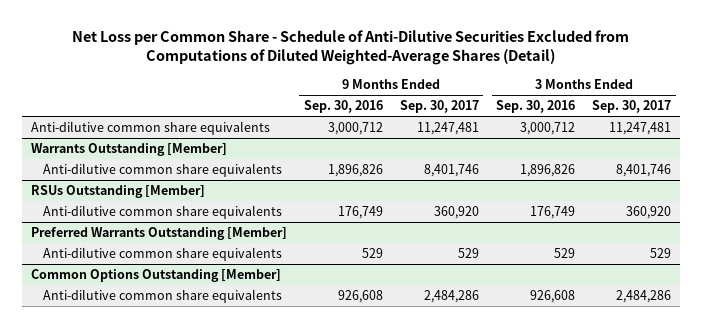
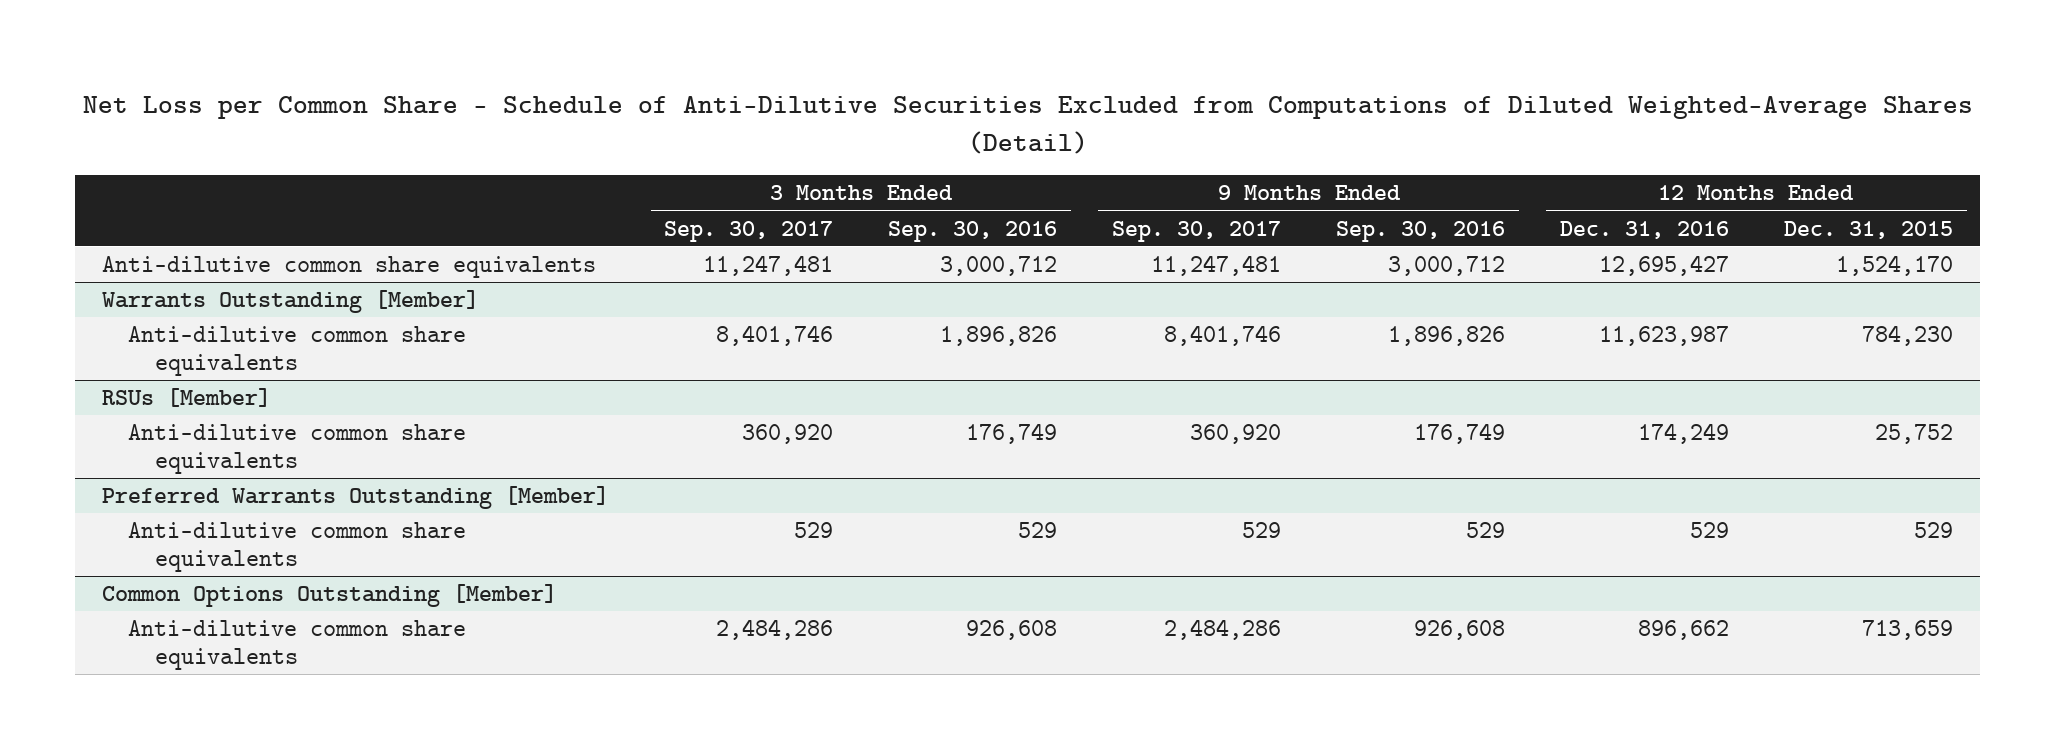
- | 9 Months Ended Sep. 30, 2016 | 9 Months Ended Sep. 30, 2017 | 3 Months Ended Sep. 30, 2016 | 3 Months Ended Sep. 30, 2017
+ | 3 Months Ended Sep. 30, 2017 | 3 Months Ended Sep. 30, 2016 | 9 Months Ended Sep. 30, 2017 | 9 Months Ended Sep. 30, 2016 | 12 Months Ended Dec. 31, 2016 | 12 Months Ended Dec. 31, 2015
- RSUs Outstanding [Member]
+ RSUs [Member]

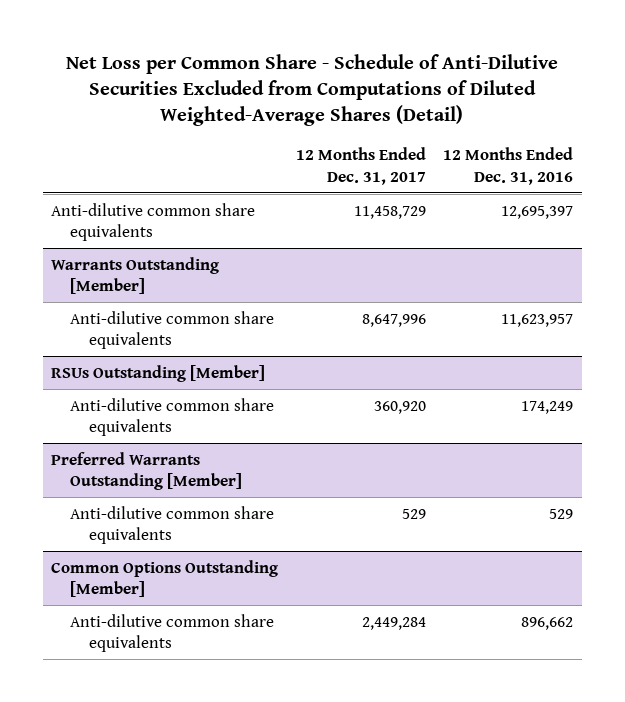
- | 3 Months Ended Sep. 30, 2017 | 3 Months Ended Sep. 30, 2016 | 9 Months Ended Sep. 30, 2017 | 9 Months Ended Sep. 30, 2016 | 12 Months Ended Dec. 31, 2016 | 12 Months Ended Dec. 31, 2015
+ | 12 Months Ended Dec. 31, 2017 | 12 Months Ended Dec. 31, 2016
- Anti-dilutive common share equivalents | 11,247,481 | 3,000,712 | 11,247,481 | 3,000,712 | 12,695,427 | 1,524,170
+ Anti-dilutive common share equivalents | 11,458,729 | 12,695,397
@ Warrants Outstanding [Member]
- Anti-dilutive common share equivalents | 8,401,746 | 1,896,826 | 8,401,746 | 1,896,826 | 11,623,987 | 784,230
- RSUs [Member]
@ Warrants Outstanding [Member]
+ Anti-dilutive common share equivalents | 8,647,996 | 11,623,957
+ RSUs Outstanding [Member]

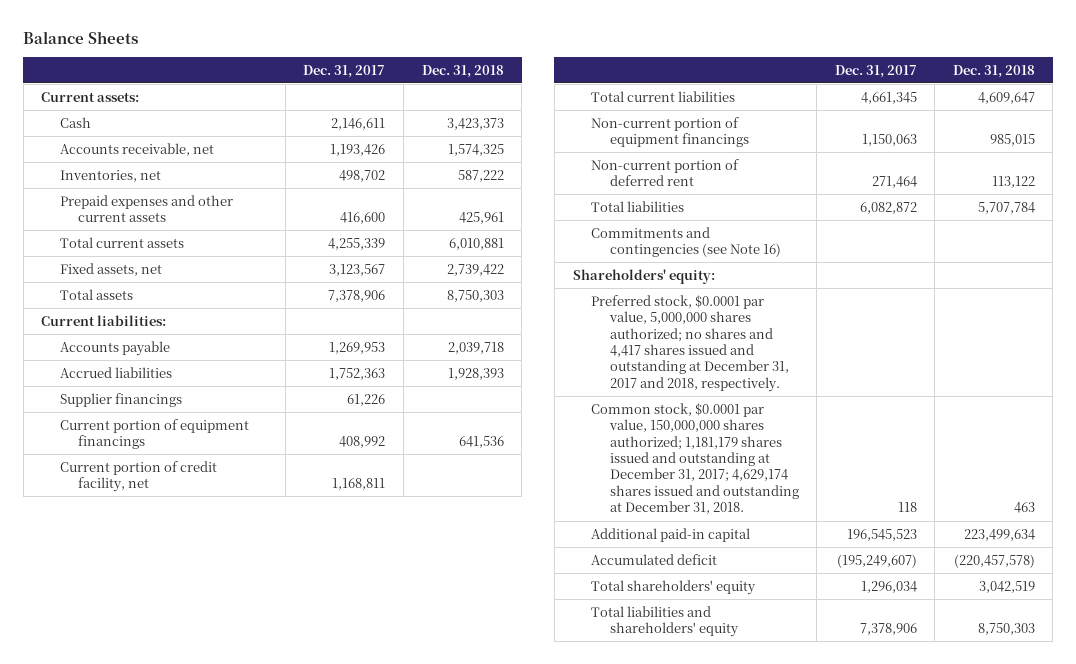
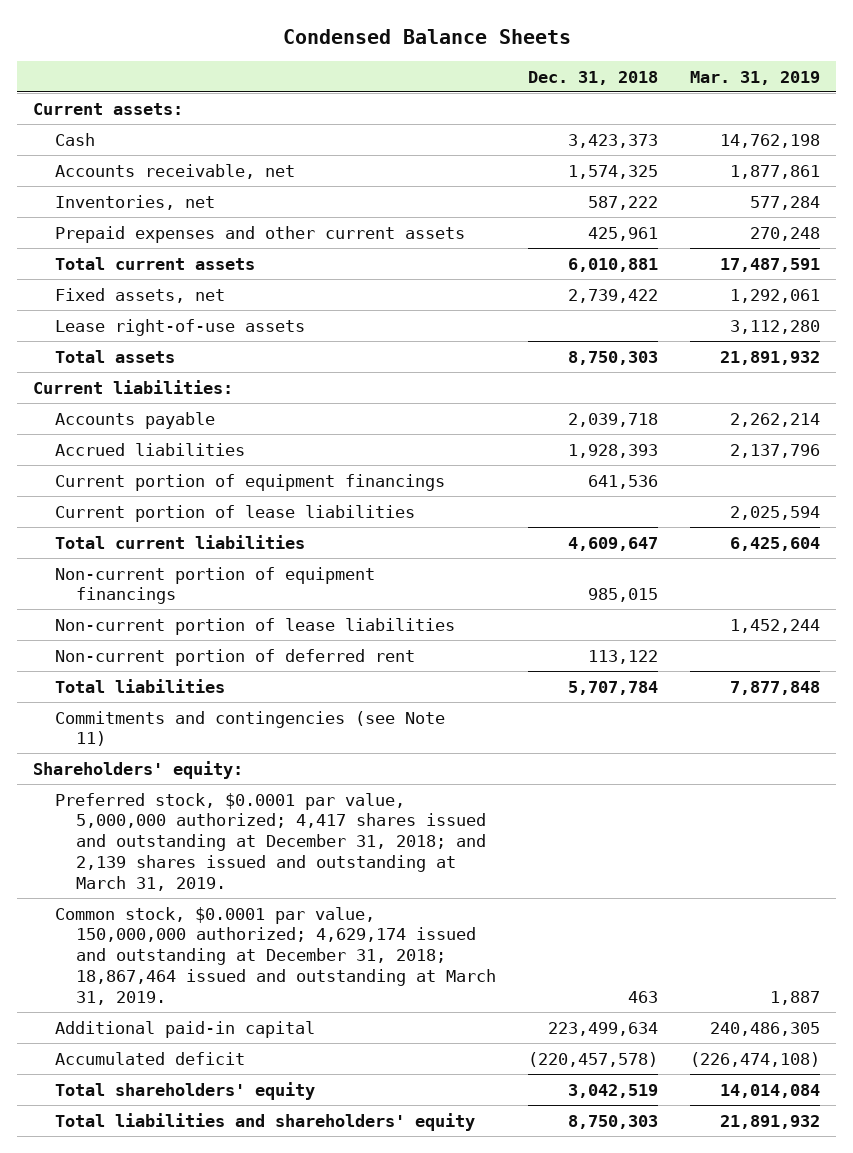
- Balance Sheets
+ Condensed Balance Sheets
- | Dec. 31, 2017 | Dec. 31, 2018
+ | Dec. 31, 2018 | Mar. 31, 2019
+ Lease right-of-use assets | | 3,112,280
- Supplier financings | 61,226 |
- Current portion of credit facility, net | 1,168,811 |
+ Current portion of lease liabilities | | 2,025,594
+ Non-current portion of lease liabilities | | 1,452,244
- Commitments and contingencies (see Note 16)
+ Commitments and contingencies (see Note 11)
- Preferred stock, $0.0001 par value, 5,000,000 shares authorized; no shares and 4,417 shares issued and outstanding at December 31, 2017 and 2018, respectively.
- Common stock, $0.0001 par value, 150,000,000 shares authorized; 1,181,179 shares issued and outstanding at December 31, 2017; 4,629,174 shares issued and outstanding at December 31, 2018. | 118 | 463
+ Preferred stock, $0.0001 par value, 5,000,000 authorized; 4,417 shares issued and outstanding at December 31, 2018; and 2,139 shares issued and outstanding at March 31, 2019.
+ Common stock, $0.0001 par value, 150,000,000 authorized; 4,629,174 issued and outstanding at December 31, 2018; 18,867,464 issued and outstanding at March 31, 2019. | 463 | 1,887

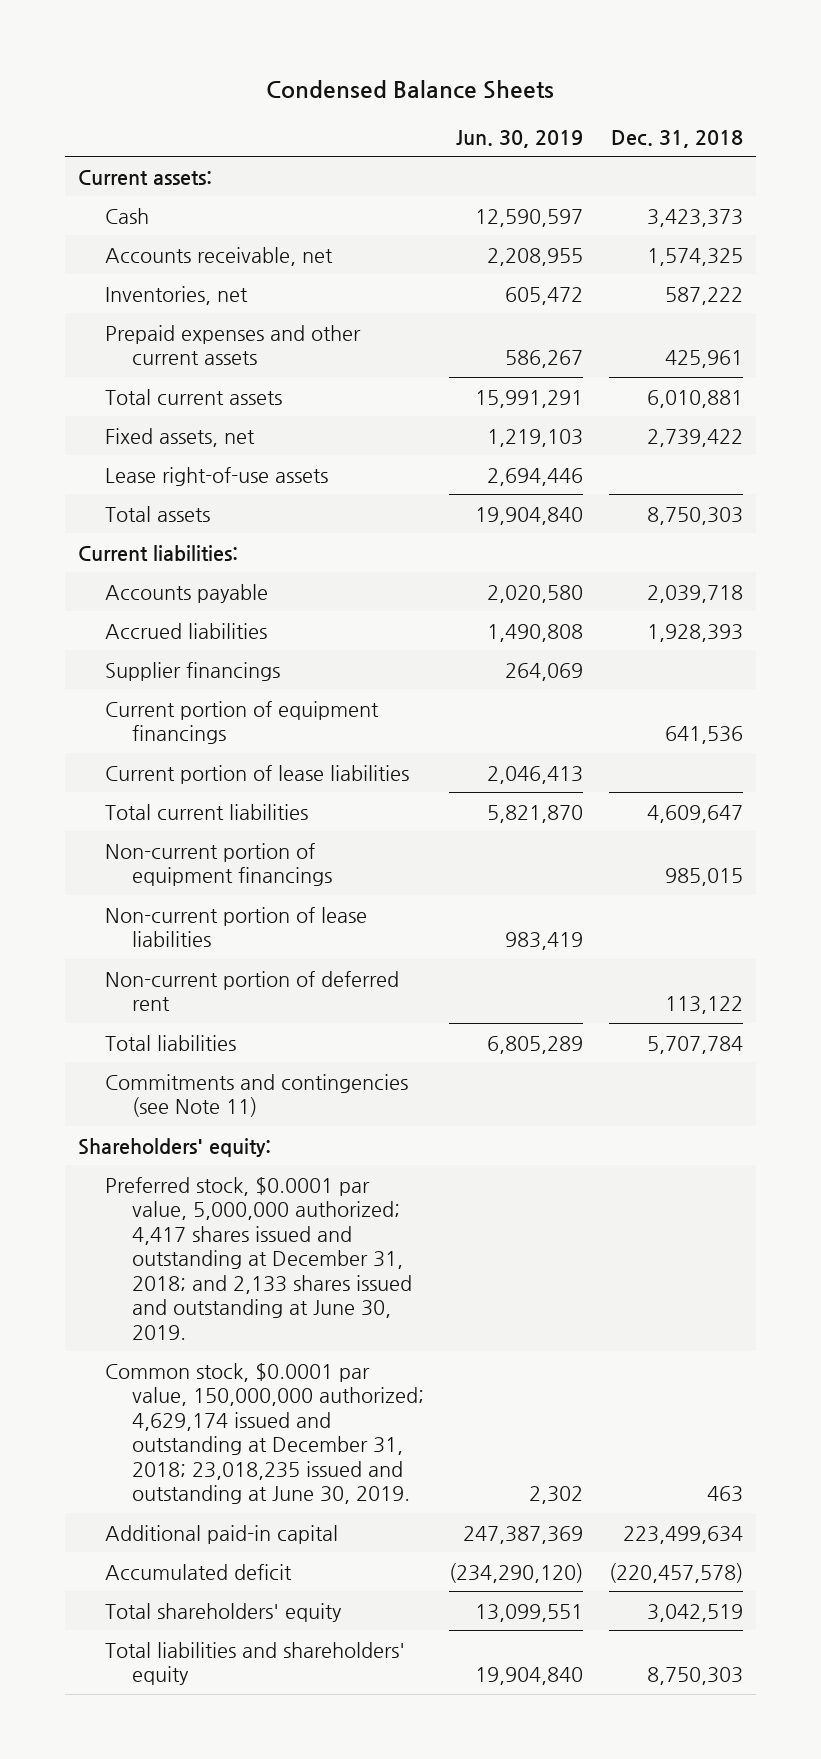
- | Dec. 31, 2018 | Mar. 31, 2019
+ | Jun. 30, 2019 | Dec. 31, 2018
+ Supplier financings | 264,069 |
- Preferred stock, $0.0001 par value, 5,000,000 authorized; 4,417 shares issued and outstanding at December 31, 2018; and 2,139 shares issued and outstanding at March 31, 2019.
- Common stock, $0.0001 par value, 150,000,000 authorized; 4,629,174 issued and outstanding at December 31, 2018; 18,867,464 issued and outstanding at March 31, 2019. | 463 | 1,887
+ Preferred stock, $0.0001 par value, 5,000,000 authorized; 4,417 shares issued and outstanding at December 31, 2018; and 2,133 shares issued and outstanding at June 30, 2019.
+ Common stock, $0.0001 par value, 150,000,000 authorized; 4,629,174 issued and outstanding at December 31, 2018; 23,018,235 issued and outstanding at June 30, 2019. | 2,302 | 463

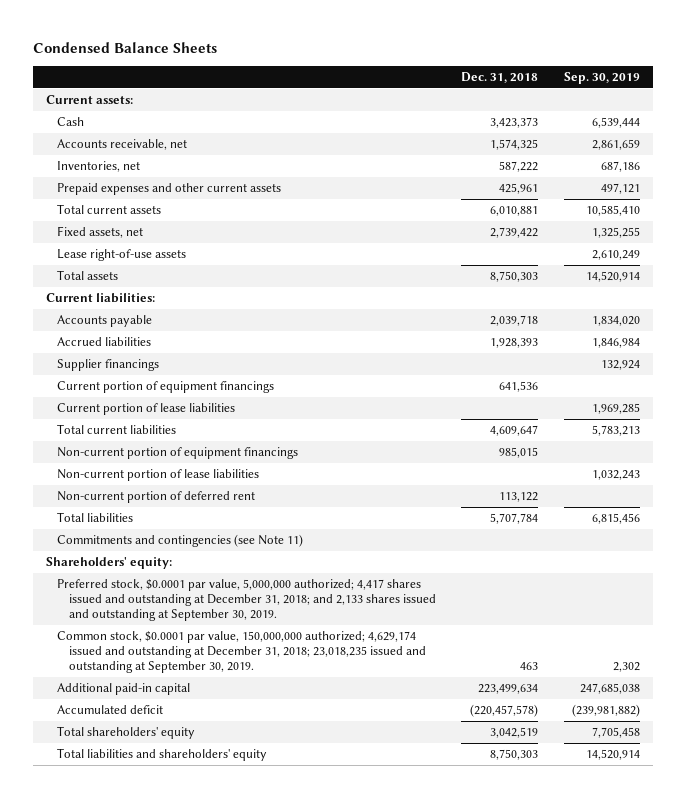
- | Jun. 30, 2019 | Dec. 31, 2018
+ | Dec. 31, 2018 | Sep. 30, 2019
- Preferred stock, $0.0001 par value, 5,000,000 authorized; 4,417 shares issued and outstanding at December 31, 2018; and 2,133 shares issued and outstanding at June 30, 2019.
- Common stock, $0.0001 par value, 150,000,000 authorized; 4,629,174 issued and outstanding at December 31, 2018; 23,018,235 issued and outstanding at June 30, 2019. | 2,302 | 463
+ Preferred stock, $0.0001 par value, 5,000,000 authorized; 4,417 shares issued and outstanding at December 31, 2018; and 2,133 shares issued and outstanding at September 30, 2019.
+ Common stock, $0.0001 par value, 150,000,000 authorized; 4,629,174 issued and outstanding at December 31, 2018; 23,018,235 issued and outstanding at September 30, 2019. | 463 | 2,302

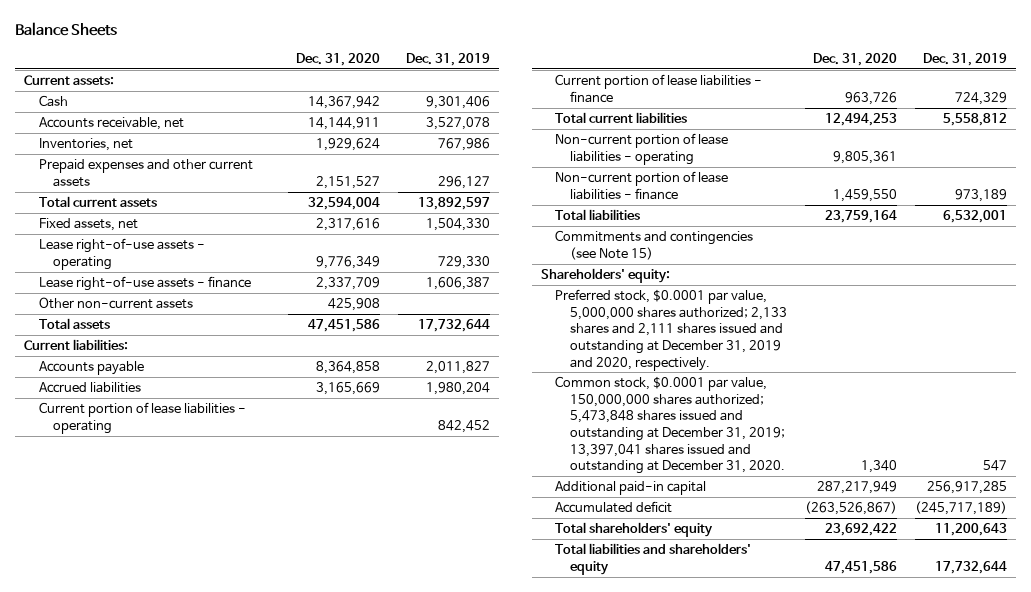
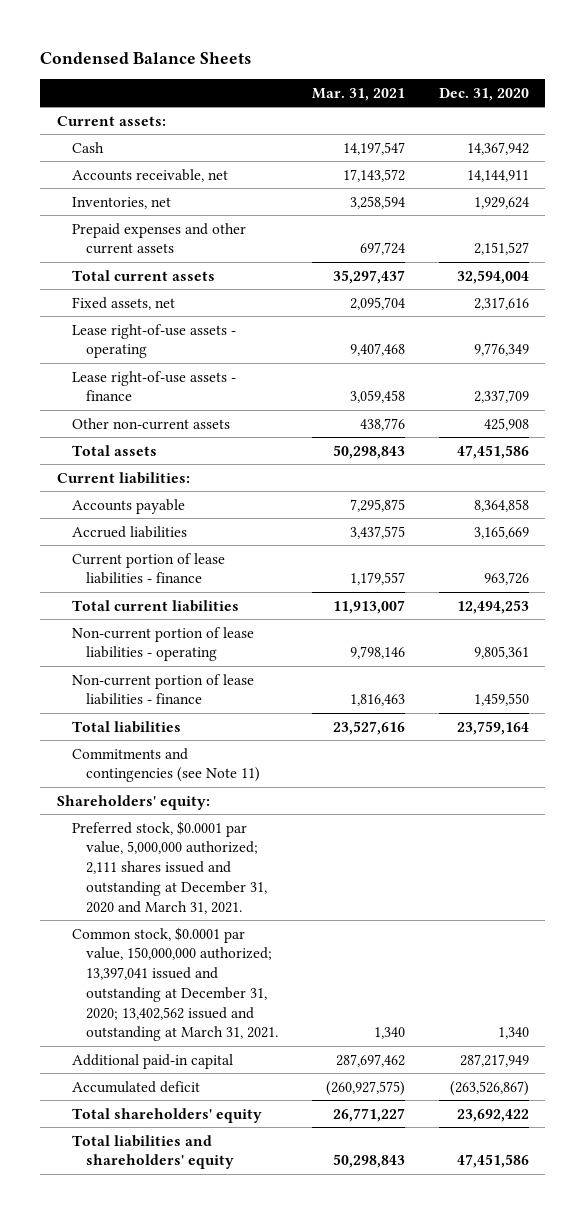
- Balance Sheets
+ Condensed Balance Sheets
- | Dec. 31, 2020 | Dec. 31, 2019
+ | Mar. 31, 2021 | Dec. 31, 2020
- Current portion of lease liabilities - operating | | 842,452
- Commitments and contingencies (see Note 15)
+ Commitments and contingencies (see Note 11)
- Preferred stock, $0.0001 par value, 5,000,000 shares authorized; 2,133 shares and 2,111 shares issued and outstanding at December 31, 2019 and 2020, respectively.
- Common stock, $0.0001 par value, 150,000,000 shares authorized; 5,473,848 shares issued and outstanding at December 31, 2019; 13,397,041 shares issued and outstanding at December 31, 2020. | 1,340 | 547
+ Preferred stock, $0.0001 par value, 5,000,000 authorized; 2,111 shares issued and outstanding at December 31, 2020 and March 31, 2021.
+ Common stock, $0.0001 par value, 150,000,000 authorized; 13,397,041 issued and outstanding at December 31, 2020; 13,402,562 issued and outstanding at March 31, 2021. | 1,340 | 1,340

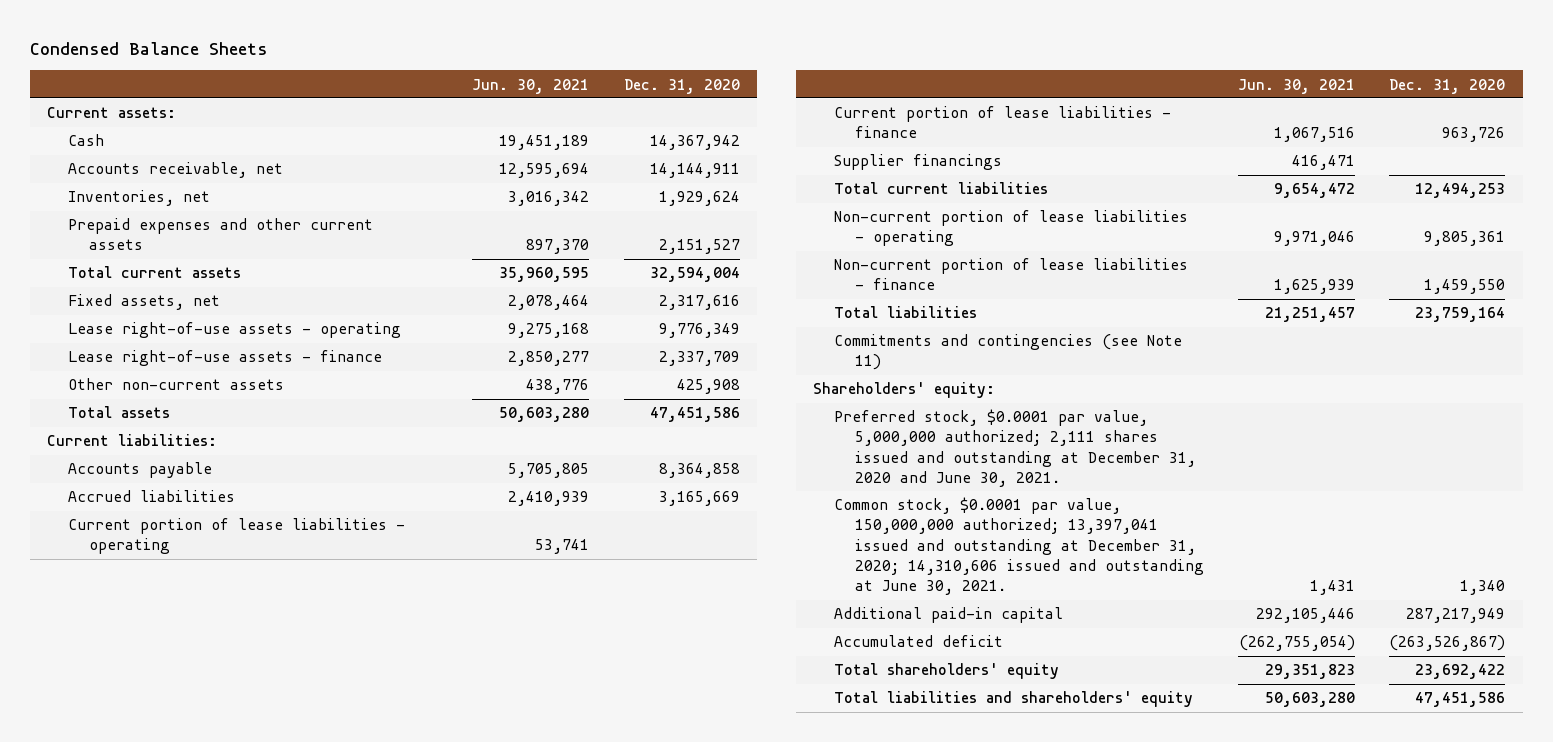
- | Mar. 31, 2021 | Dec. 31, 2020
+ | Jun. 30, 2021 | Dec. 31, 2020
+ Current portion of lease liabilities - operating | 53,741 |
+ Supplier financings | 416,471 |
- Preferred stock, $0.0001 par value, 5,000,000 authorized; 2,111 shares issued and outstanding at December 31, 2020 and March 31, 2021.
- Common stock, $0.0001 par value, 150,000,000 authorized; 13,397,041 issued and outstanding at December 31, 2020; 13,402,562 issued and outstanding at March 31, 2021. | 1,340 | 1,340
+ Preferred stock, $0.0001 par value, 5,000,000 authorized; 2,111 shares issued and outstanding at December 31, 2020 and June 30, 2021.
+ Common stock, $0.0001 par value, 150,000,000 authorized; 13,397,041 issued and outstanding at December 31, 2020; 14,310,606 issued and outstanding at June 30, 2021. | 1,431 | 1,340

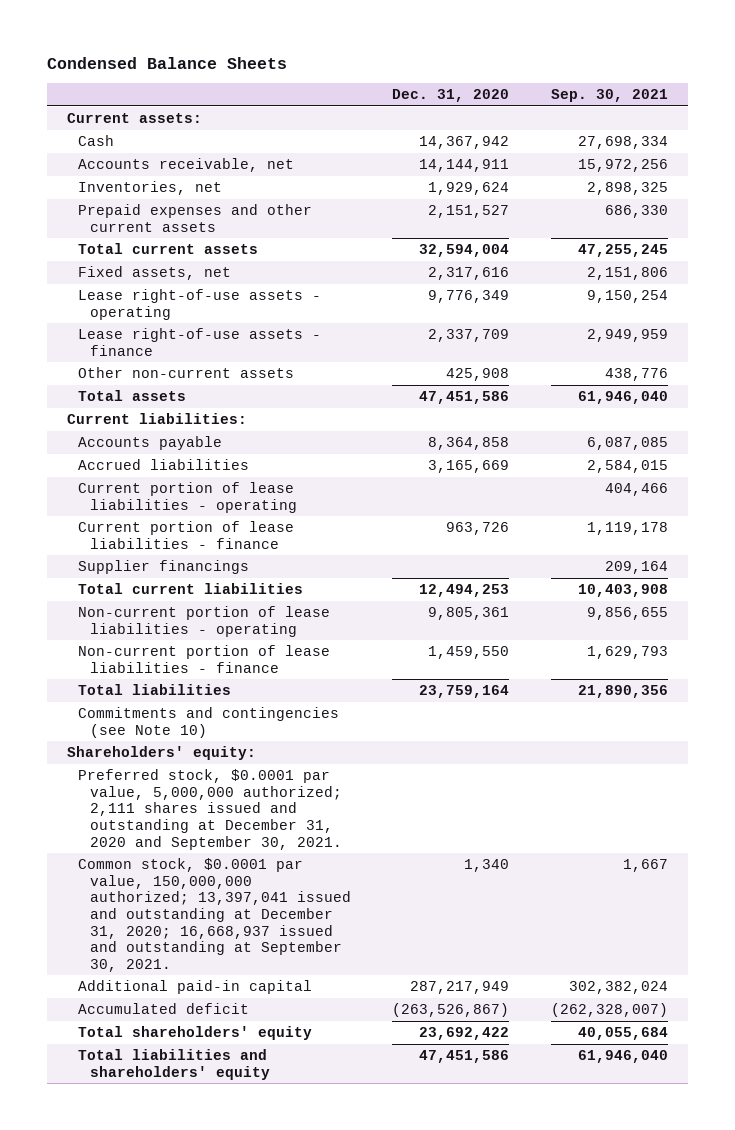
- | Jun. 30, 2021 | Dec. 31, 2020
+ | Dec. 31, 2020 | Sep. 30, 2021
- Commitments and contingencies (see Note 11)
+ Commitments and contingencies (see Note 10)
- Preferred stock, $0.0001 par value, 5,000,000 authorized; 2,111 shares issued and outstanding at December 31, 2020 and June 30, 2021.
- Common stock, $0.0001 par value, 150,000,000 authorized; 13,397,041 issued and outstanding at December 31, 2020; 14,310,606 issued and outstanding at June 30, 2021. | 1,431 | 1,340
+ Preferred stock, $0.0001 par value, 5,000,000 authorized; 2,111 shares issued and outstanding at December 31, 2020 and September 30, 2021.
+ Common stock, $0.0001 par value, 150,000,000 authorized; 13,397,041 issued and outstanding at December 31, 2020; 16,668,937 issued and outstanding at September 30, 2021. | 1,340 | 1,667

